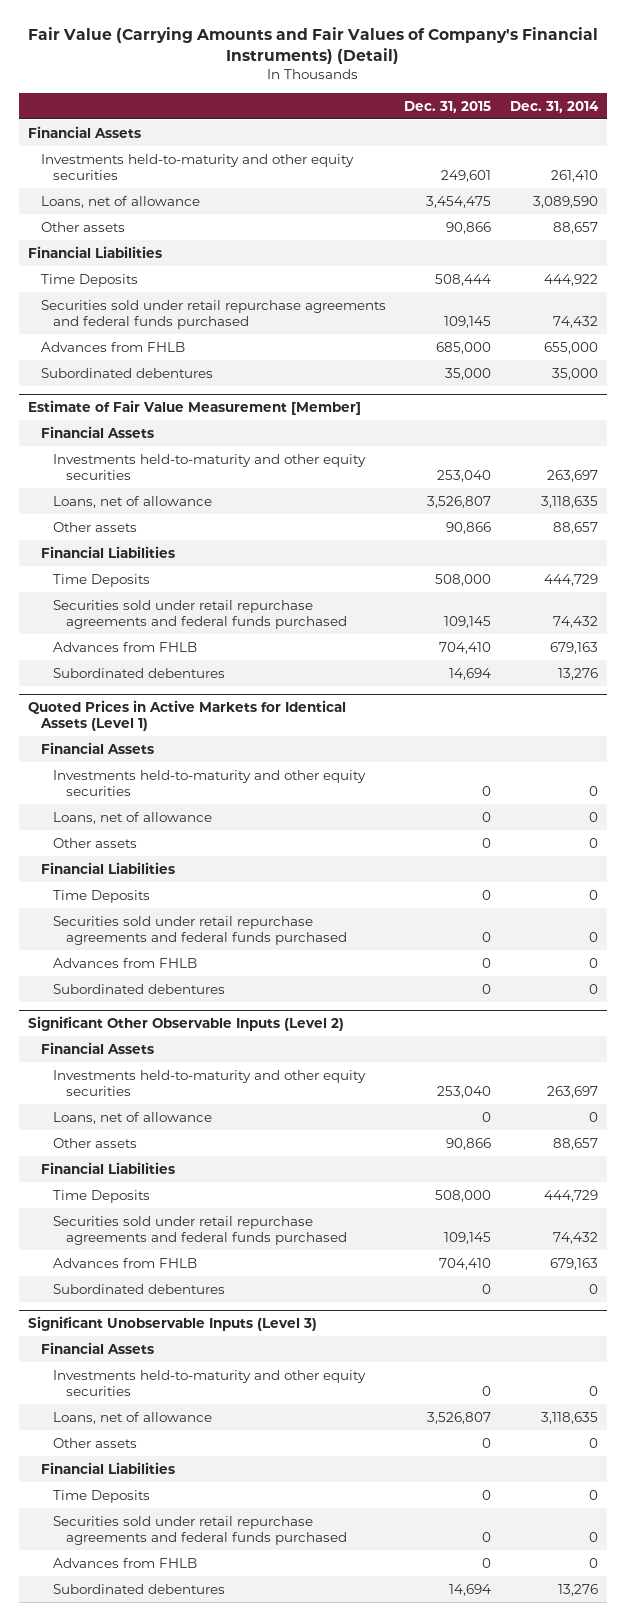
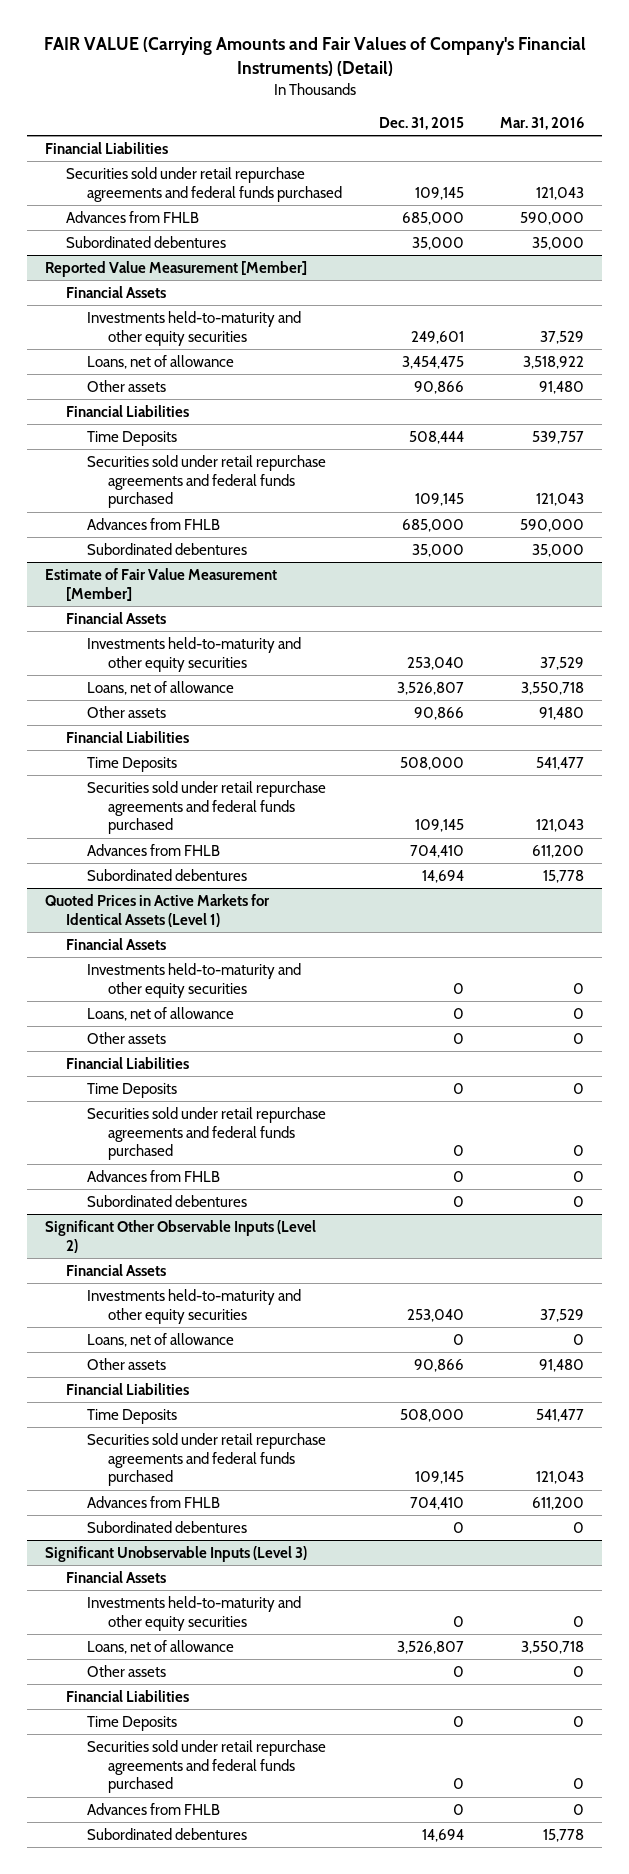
- Fair Value (Carrying Amounts and Fair Values of Company's Financial Instruments) (Detail)
+ FAIR VALUE (Carrying Amounts and Fair Values of Company's Financial Instruments) (Detail)
- | Dec. 31, 2015 | Dec. 31, 2014
+ | Dec. 31, 2015 | Mar. 31, 2016
+ Financial Liabilities
+ Securities sold under retail repurchase agreements and federal funds purchased | 109,145 | 121,043
+ Advances from FHLB | 685,000 | 590,000
+ Subordinated debentures | 35,000 | 35,000
+ Reported Value Measurement [Member]

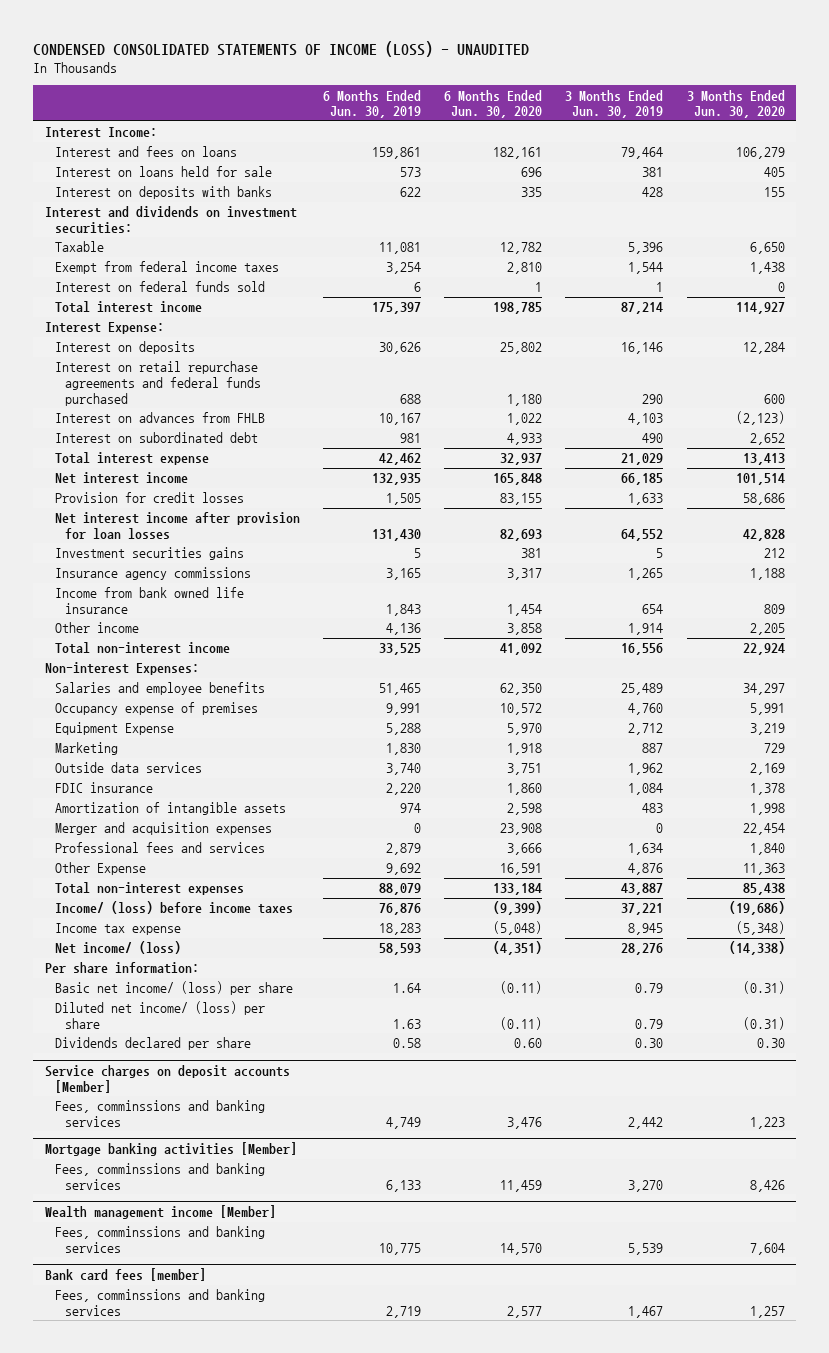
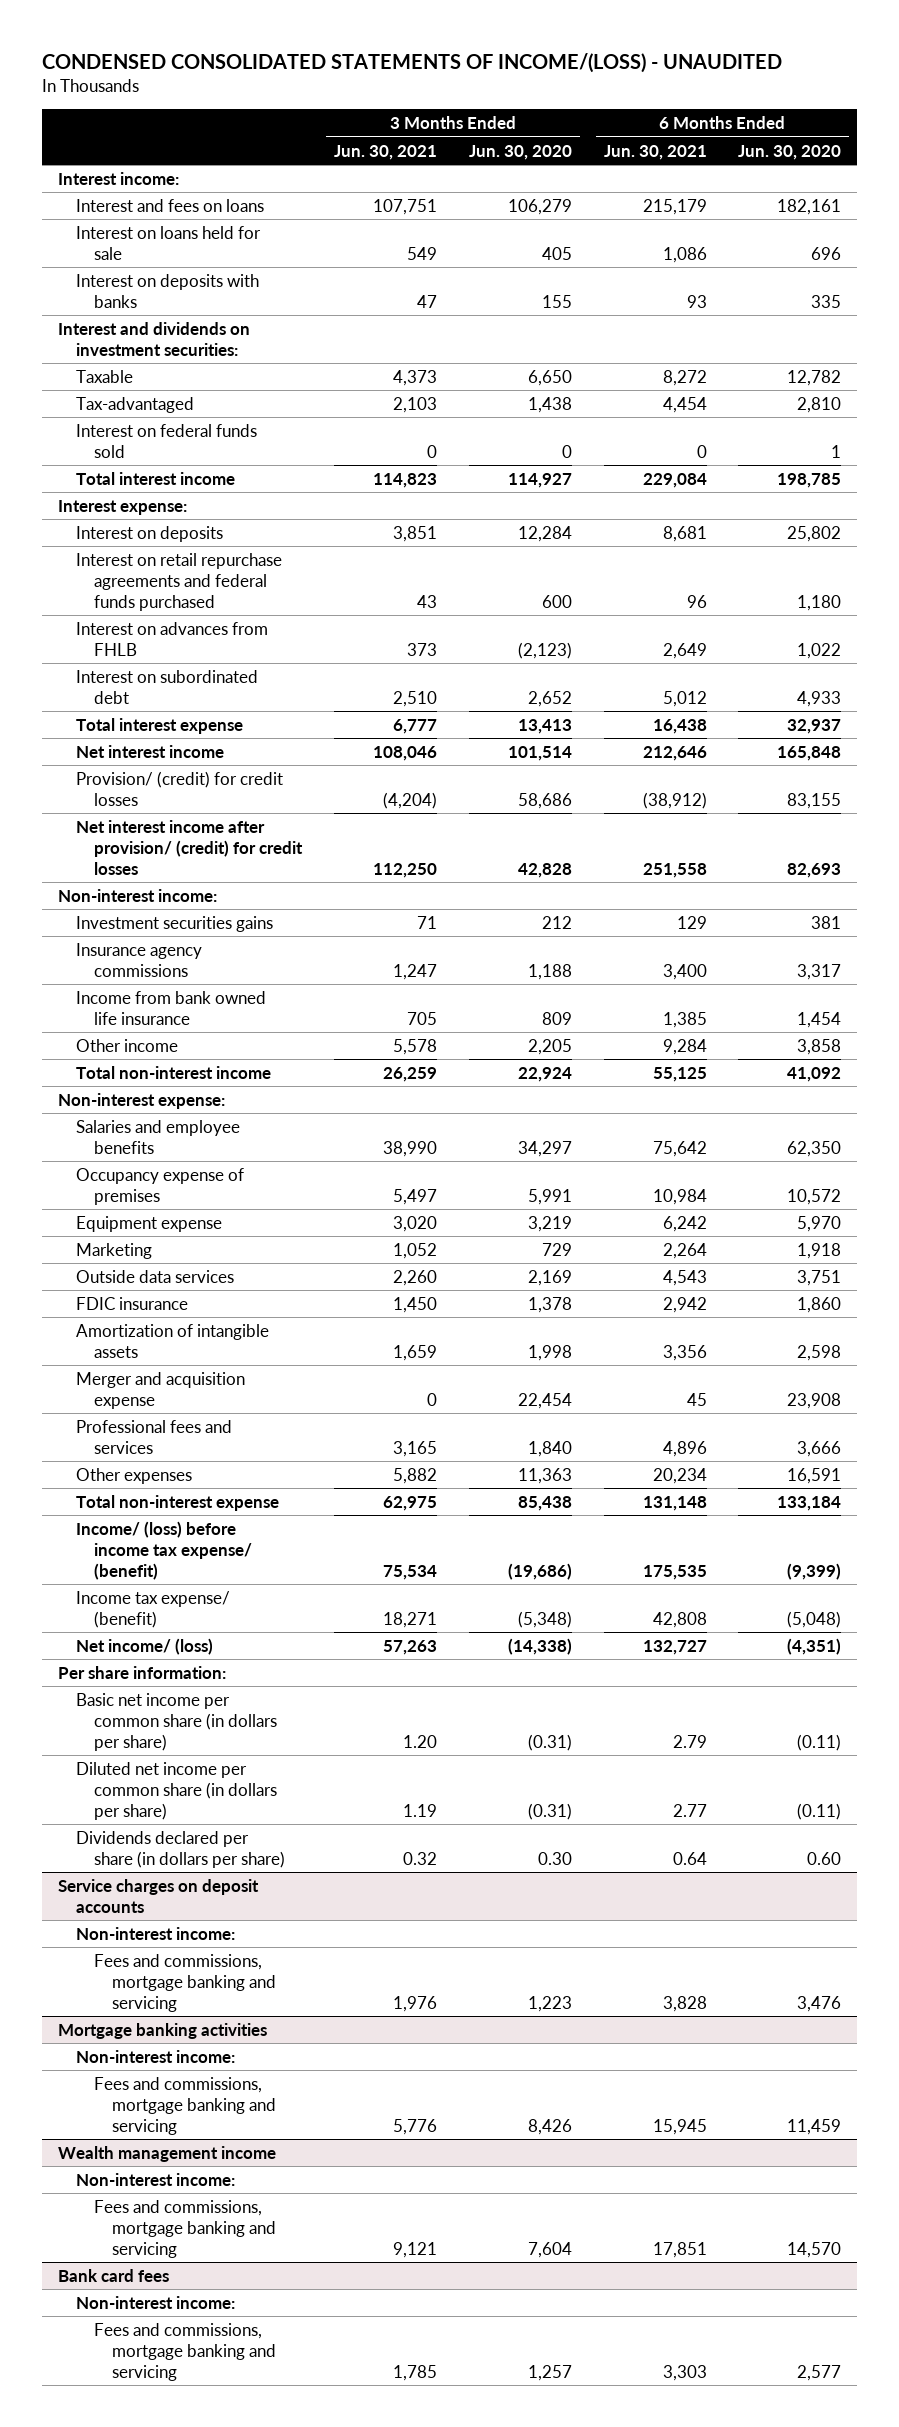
- CONDENSED CONSOLIDATED STATEMENTS OF INCOME (LOSS) - UNAUDITED
+ CONDENSED CONSOLIDATED STATEMENTS OF INCOME/(LOSS) - UNAUDITED
- | 6 Months Ended Jun. 30, 2019 | 6 Months Ended Jun. 30, 2020 | 3 Months Ended Jun. 30, 2019 | 3 Months Ended Jun. 30, 2020
+ | 3 Months Ended Jun. 30, 2021 | 3 Months Ended Jun. 30, 2020 | 6 Months Ended Jun. 30, 2021 | 6 Months Ended Jun. 30, 2020
- Interest Income:
+ Interest income:
- Exempt from federal income taxes | 3,254 | 2,810 | 1,544 | 1,438
+ Tax-advantaged | 2,103 | 1,438 | 4,454 | 2,810
- Interest Expense:
+ Interest expense:
- Provision for credit losses | 1,505 | 83,155 | 1,633 | 58,686
- Net interest income after provision for loan losses | 131,430 | 82,693 | 64,552 | 42,828
+ Provision/ (credit) for credit losses | (4,204) | 58,686 | (38,912) | 83,155
+ Net interest income after provision/ (credit) for credit losses | 112,250 | 42,828 | 251,558 | 82,693
+ Non-interest income:
- Non-interest Expenses:
+ Non-interest expense:
- Equipment Expense | 5,288 | 5,970 | 2,712 | 3,219
+ Equipment expense | 3,020 | 3,219 | 6,242 | 5,970
- Merger and acquisition expenses | 0 | 23,908 | 0 | 22,454
+ Merger and acquisition expense | 0 | 22,454 | 45 | 23,908
- Other Expense | 9,692 | 16,591 | 4,876 | 11,363
- Total non-interest expenses | 88,079 | 133,184 | 43,887 | 85,438
- Income/ (loss) before income taxes | 76,876 | (9,399) | 37,221 | (19,686)
- Income tax expense | 18,283 | (5,048) | 8,945 | (5,348)
+ Other expenses | 5,882 | 11,363 | 20,234 | 16,591
+ Total non-interest expense | 62,975 | 85,438 | 131,148 | 133,184
+ Income/ (loss) before income tax expense/ (benefit) | 75,534 | (19,686) | 175,535 | (9,399)
+ Income tax expense/ (benefit) | 18,271 | (5,348) | 42,808 | (5,048)
- Basic net income/ (loss) per share | 1.64 | (0.11) | 0.79 | (0.31)
- Diluted net income/ (loss) per share | 1.63 | (0.11) | 0.79 | (0.31)
- Dividends declared per share | 0.58 | 0.60 | 0.30 | 0.30
- Service charges on deposit accounts [Member]
- Fees, comminssions and banking services | 4,749 | 3,476 | 2,442 | 1,223
- Mortgage banking activities [Member]
- Fees, comminssions and banking services | 6,133 | 11,459 | 3,270 | 8,426
- Wealth management income [Member]
- Fees, comminssions and banking services | 10,775 | 14,570 | 5,539 | 7,604
- Bank card fees [member]
- Fees, comminssions and banking services | 2,719 | 2,577 | 1,467 | 1,257
+ Basic net income per common share (in dollars per share) | 1.20 | (0.31) | 2.79 | (0.11)
+ Diluted net income per common share (in dollars per share) | 1.19 | (0.31) | 2.77 | (0.11)
+ Dividends declared per share (in dollars per share) | 0.32 | 0.30 | 0.64 | 0.60
+ Service charges on deposit accounts
+ Non-interest income:
+ Fees and commissions, mortgage banking and servicing | 1,976 | 1,223 | 3,828 | 3,476
+ Mortgage banking activities
+ Non-interest income:
+ Fees and commissions, mortgage banking and servicing | 5,776 | 8,426 | 15,945 | 11,459
+ Wealth management income
+ Non-interest income:
+ Fees and commissions, mortgage banking and servicing | 9,121 | 7,604 | 17,851 | 14,570
+ Bank card fees
+ Non-interest income:
+ Fees and commissions, mortgage banking and servicing | 1,785 | 1,257 | 3,303 | 2,577

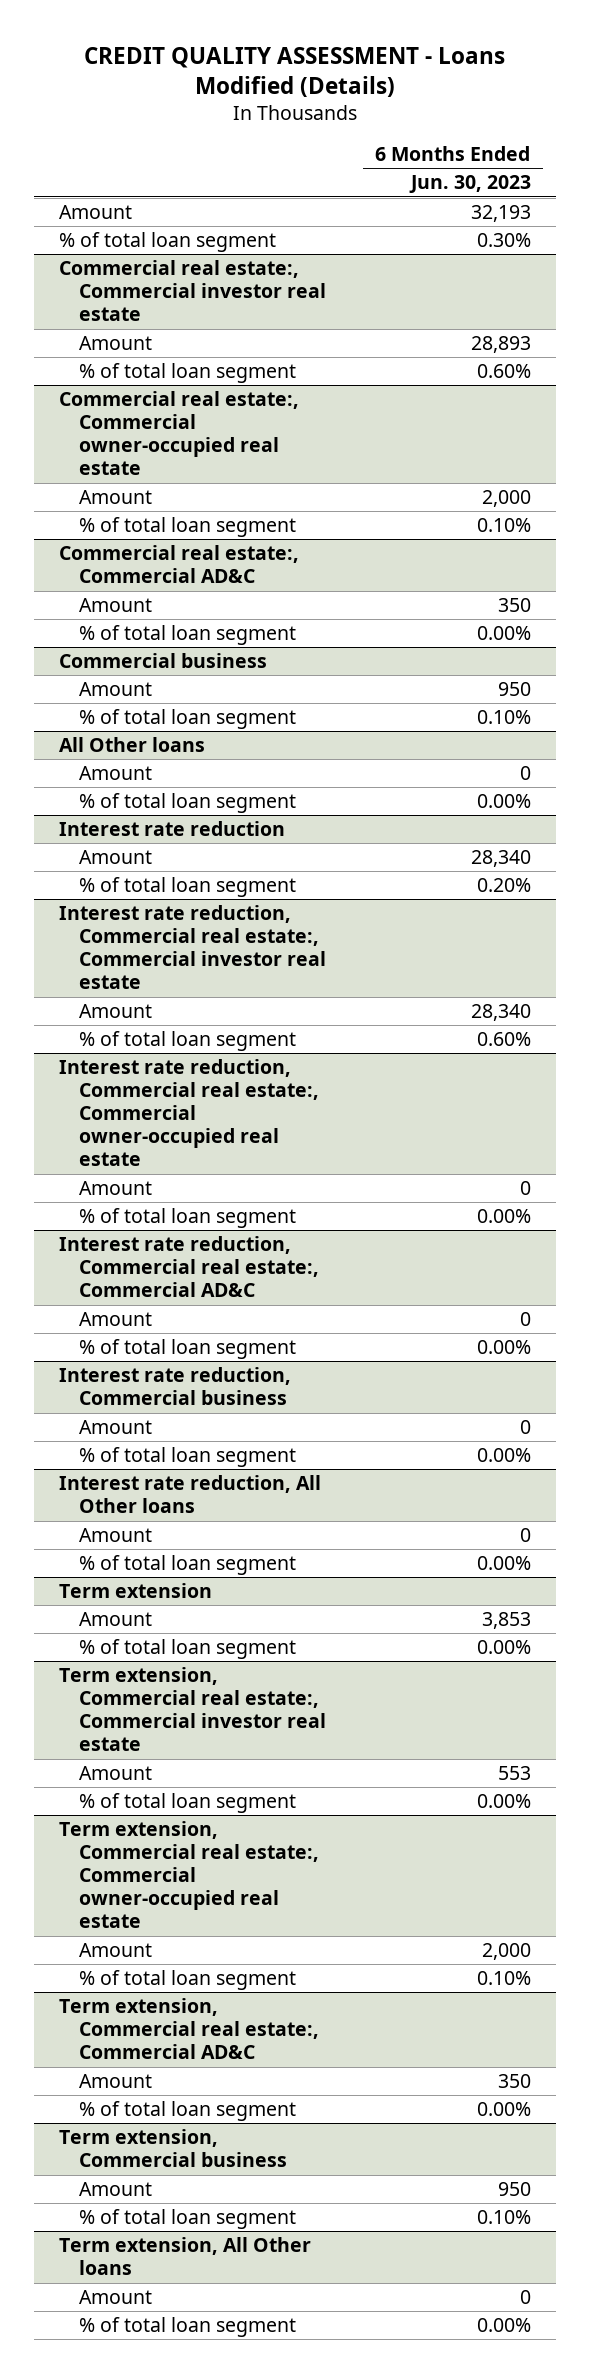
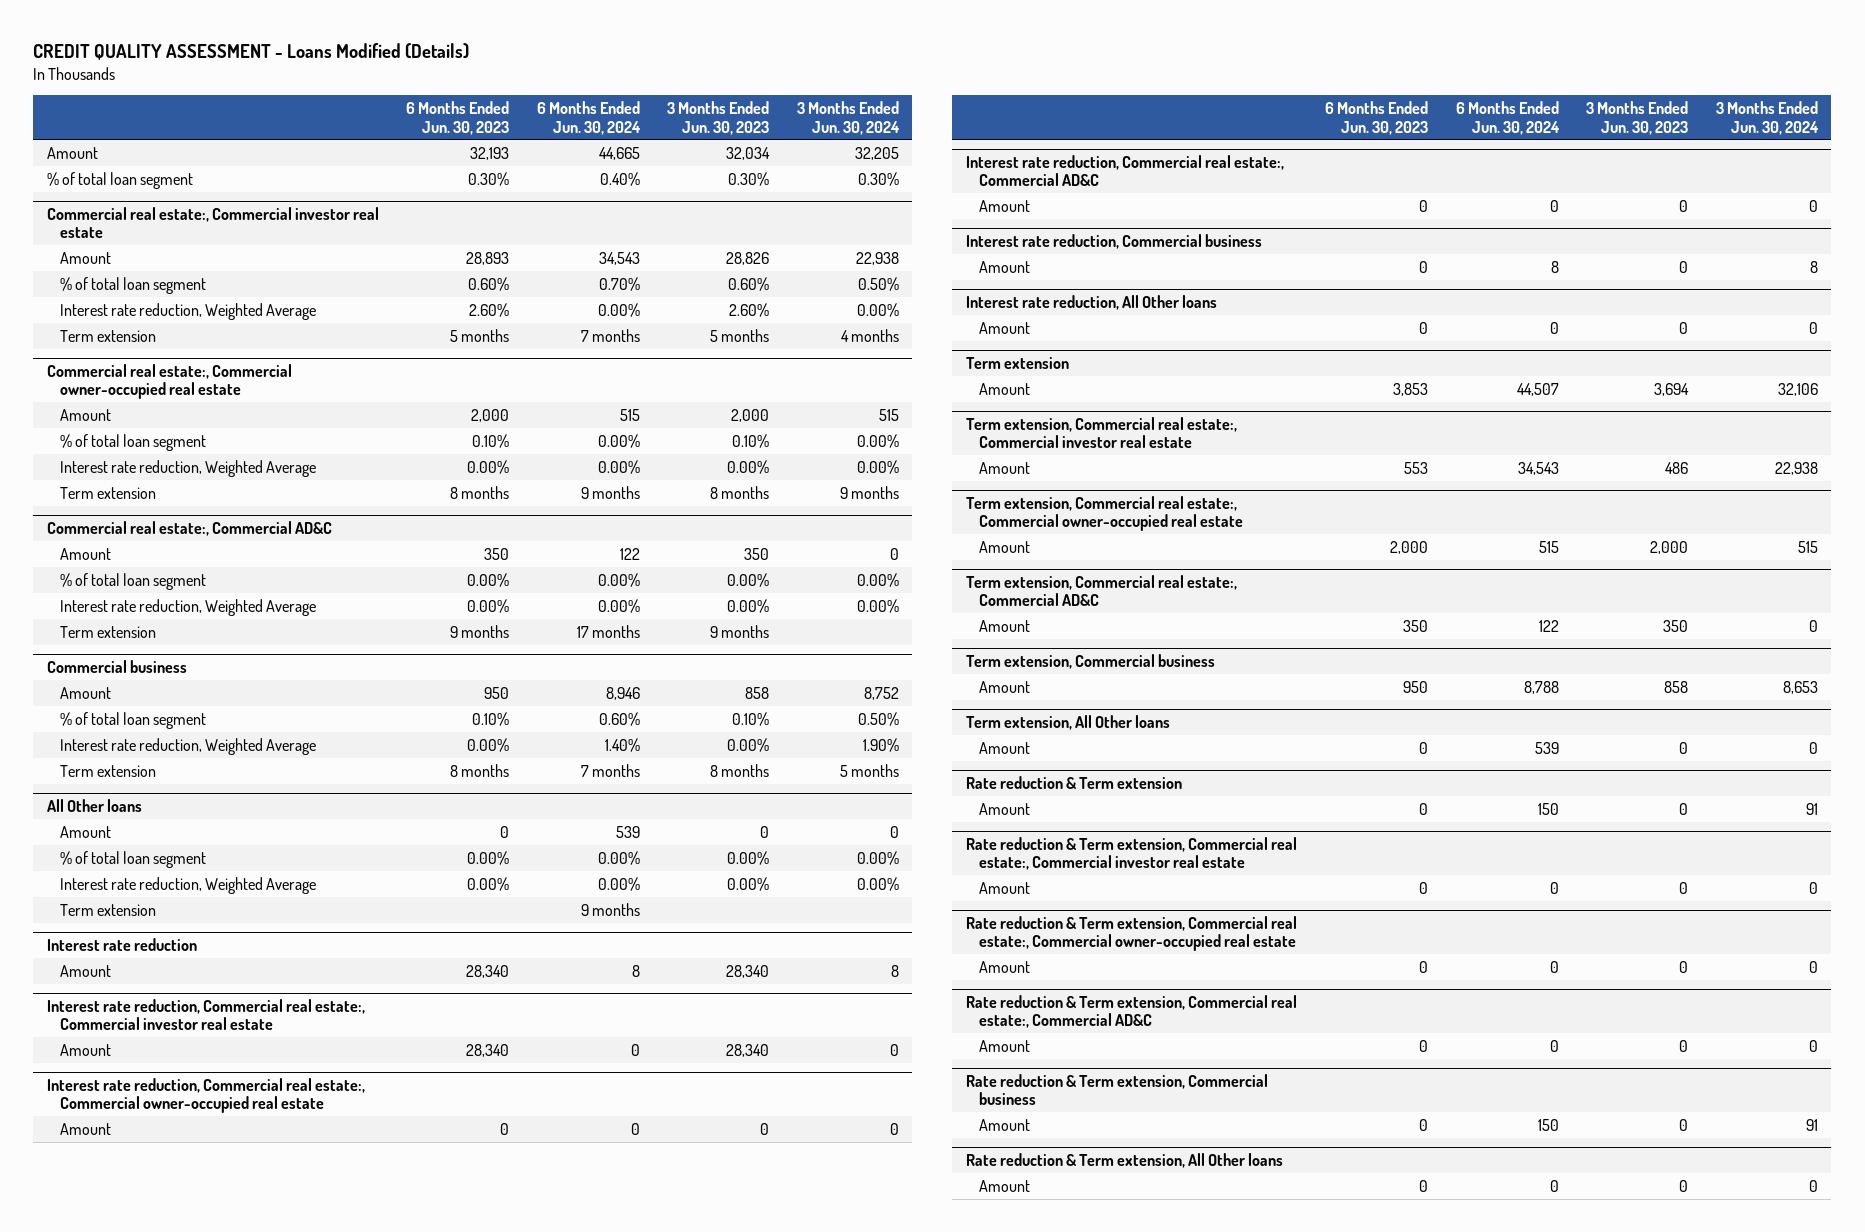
- | 6 Months Ended Jun. 30, 2023
+ | 6 Months Ended Jun. 30, 2023 | 6 Months Ended Jun. 30, 2024 | 3 Months Ended Jun. 30, 2023 | 3 Months Ended Jun. 30, 2024
@ Commercial real estate:, Commercial investor real estate
+ Interest rate reduction, Weighted Average | 2.60% | 0.00% | 2.60% | 0.00%
+ Term extension | 5 months | 7 months | 5 months | 4 months
@ Commercial real estate:, Commercial owner-occupied real estate
+ Interest rate reduction, Weighted Average | 0.00% | 0.00% | 0.00% | 0.00%
+ Term extension | 8 months | 9 months | 8 months | 9 months
@ Commercial real estate:, Commercial AD&C
+ Interest rate reduction, Weighted Average | 0.00% | 0.00% | 0.00% | 0.00%
+ Term extension | 9 months | 17 months | 9 months |
@ Commercial business
+ Interest rate reduction, Weighted Average | 0.00% | 1.40% | 0.00% | 1.90%
+ Term extension | 8 months | 7 months | 8 months | 5 months
@ All Other loans
+ Interest rate reduction, Weighted Average | 0.00% | 0.00% | 0.00% | 0.00%
+ Term extension | | 9 months | |
@ Interest rate reduction
- % of total loan segment | 0.20%
@ Interest rate reduction, Commercial real estate:, Commercial investor real estate
- % of total loan segment | 0.60%
@ Interest rate reduction, Commercial real estate:, Commercial owner-occupied real estate
- % of total loan segment | 0.00%
@ Interest rate reduction, Commercial real estate:, Commercial AD&C
- % of total loan segment | 0.00%
@ Interest rate reduction, Commercial business
- % of total loan segment | 0.00%
@ Interest rate reduction, All Other loans
- % of total loan segment | 0.00%
@ Term extension
- % of total loan segment | 0.00%
@ Term extension, Commercial real estate:, Commercial investor real estate
- % of total loan segment | 0.00%
@ Term extension, Commercial real estate:, Commercial owner-occupied real estate
- % of total loan segment | 0.10%
@ Term extension, Commercial real estate:, Commercial AD&C
- % of total loan segment | 0.00%
@ Term extension, Commercial business
- % of total loan segment | 0.10%
@ Term extension, All Other loans
- % of total loan segment | 0.00%
+ Rate reduction & Term extension
+ Amount | 0 | 150 | 0 | 91
+ Rate reduction & Term extension, Commercial real estate:, Commercial investor real estate
+ Amount | 0 | 0 | 0 | 0
+ Rate reduction & Term extension, Commercial real estate:, Commercial owner-occupied real estate
+ Amount | 0 | 0 | 0 | 0
+ Rate reduction & Term extension, Commercial real estate:, Commercial AD&C
+ Amount | 0 | 0 | 0 | 0
+ Rate reduction & Term extension, Commercial business
+ Amount | 0 | 150 | 0 | 91
+ Rate reduction & Term extension, All Other loans
+ Amount | 0 | 0 | 0 | 0

